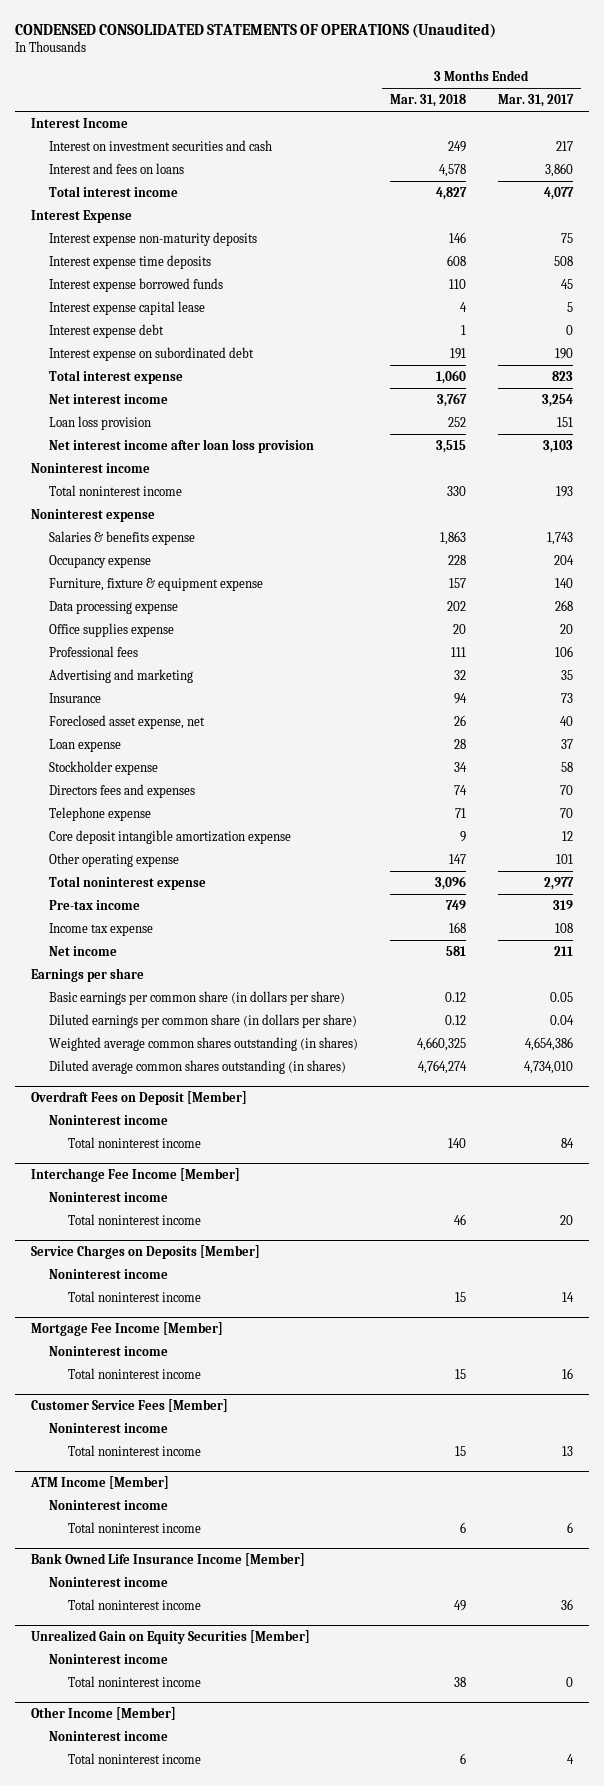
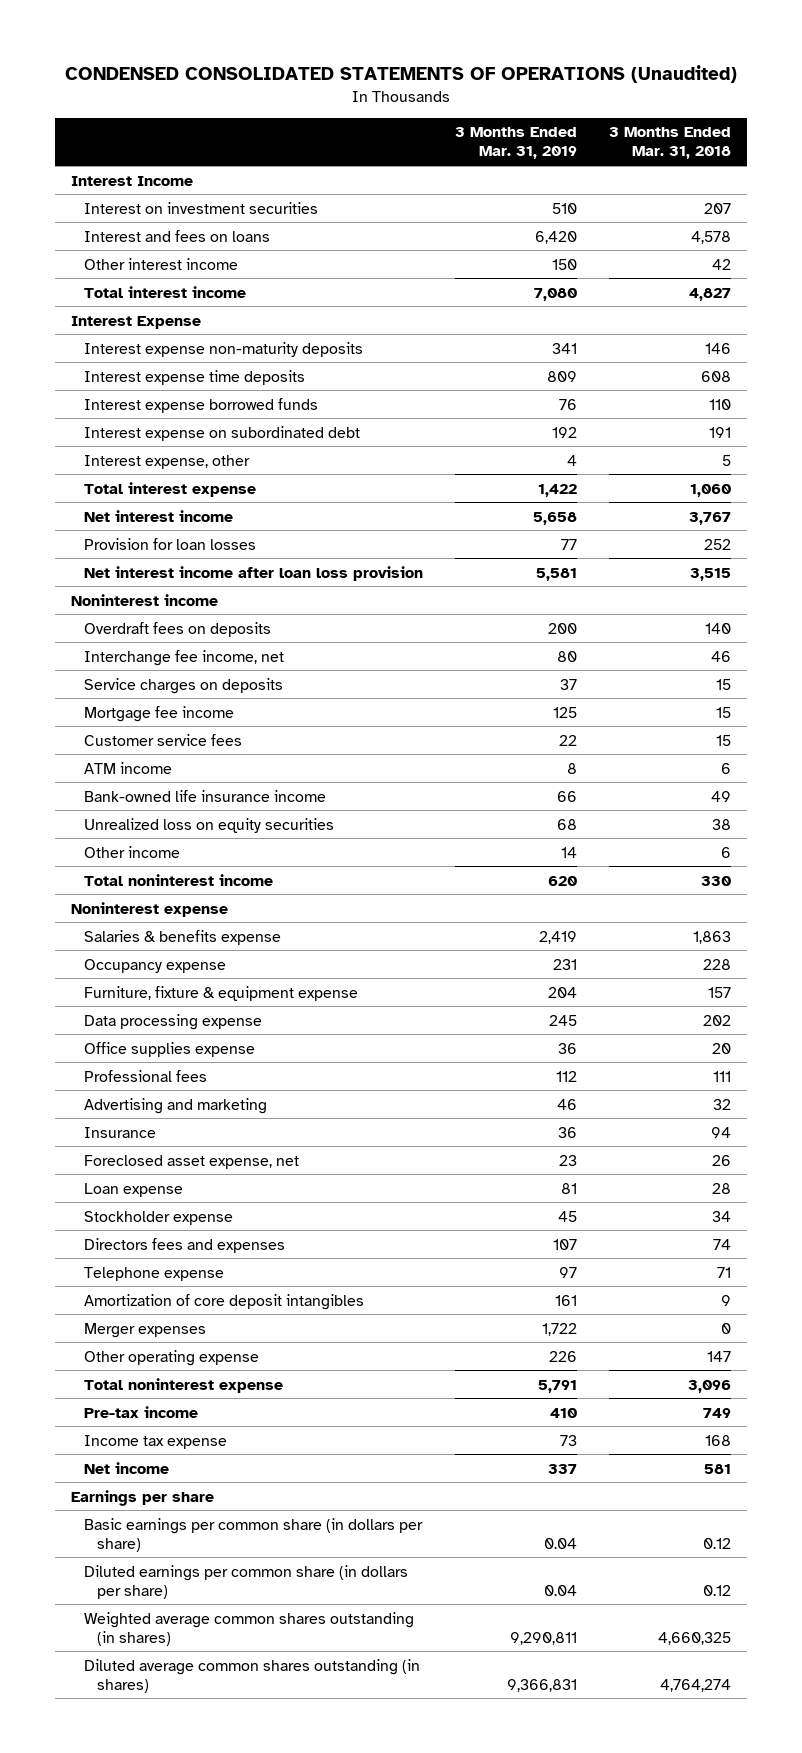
- | 3 Months Ended Mar. 31, 2018 | 3 Months Ended Mar. 31, 2017
+ | 3 Months Ended Mar. 31, 2019 | 3 Months Ended Mar. 31, 2018
- Interest on investment securities and cash | 249 | 217
+ Interest on investment securities | 510 | 207
+ Other interest income | 150 | 42
- Interest expense capital lease | 4 | 5
- Interest expense debt | 1 | 0
+ Interest expense, other | 4 | 5
- Loan loss provision | 252 | 151
+ Provision for loan losses | 77 | 252
+ Overdraft fees on deposits | 200 | 140
+ Interchange fee income, net | 80 | 46
+ Service charges on deposits | 37 | 15
+ Mortgage fee income | 125 | 15
+ Customer service fees | 22 | 15
+ ATM income | 8 | 6
+ Bank-owned life insurance income | 66 | 49
+ Unrealized loss on equity securities | 68 | 38
+ Other income | 14 | 6
- Core deposit intangible amortization expense | 9 | 12
+ Amortization of core deposit intangibles | 161 | 9
+ Merger expenses | 1,722 | 0
- Overdraft Fees on Deposit [Member]
- Noninterest income
- Total noninterest income | 140 | 84
- Interchange Fee Income [Member]
- Noninterest income
- Total noninterest income | 46 | 20
- Service Charges on Deposits [Member]
- Noninterest income
- Total noninterest income | 15 | 14
- Mortgage Fee Income [Member]
- Noninterest income
- Total noninterest income | 15 | 16
- Customer Service Fees [Member]
- Noninterest income
- Total noninterest income | 15 | 13
- ATM Income [Member]
- Noninterest income
- Total noninterest income | 6 | 6
- Bank Owned Life Insurance Income [Member]
- Noninterest income
- Total noninterest income | 49 | 36
- Unrealized Gain on Equity Securities [Member]
- Noninterest income
- Total noninterest income | 38 | 0
- Other Income [Member]
- Noninterest income
- Total noninterest income | 6 | 4

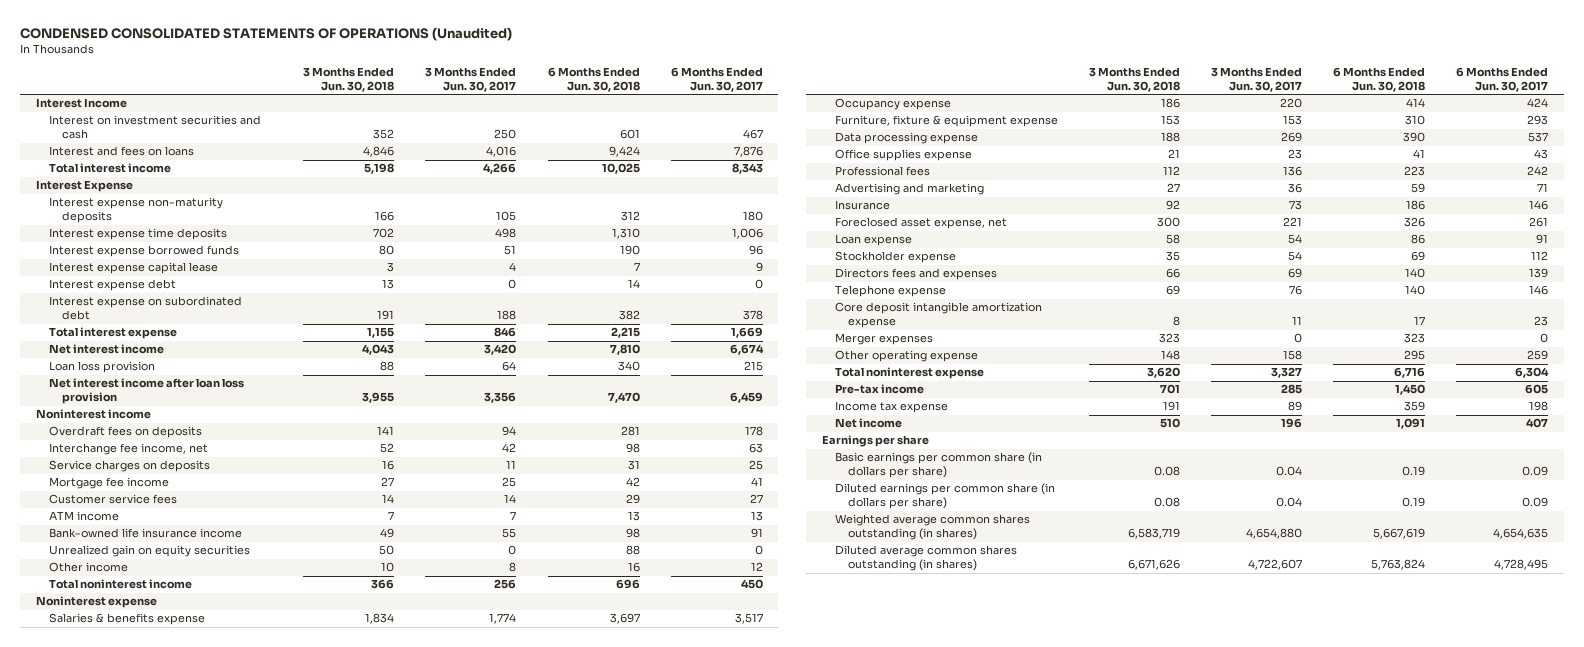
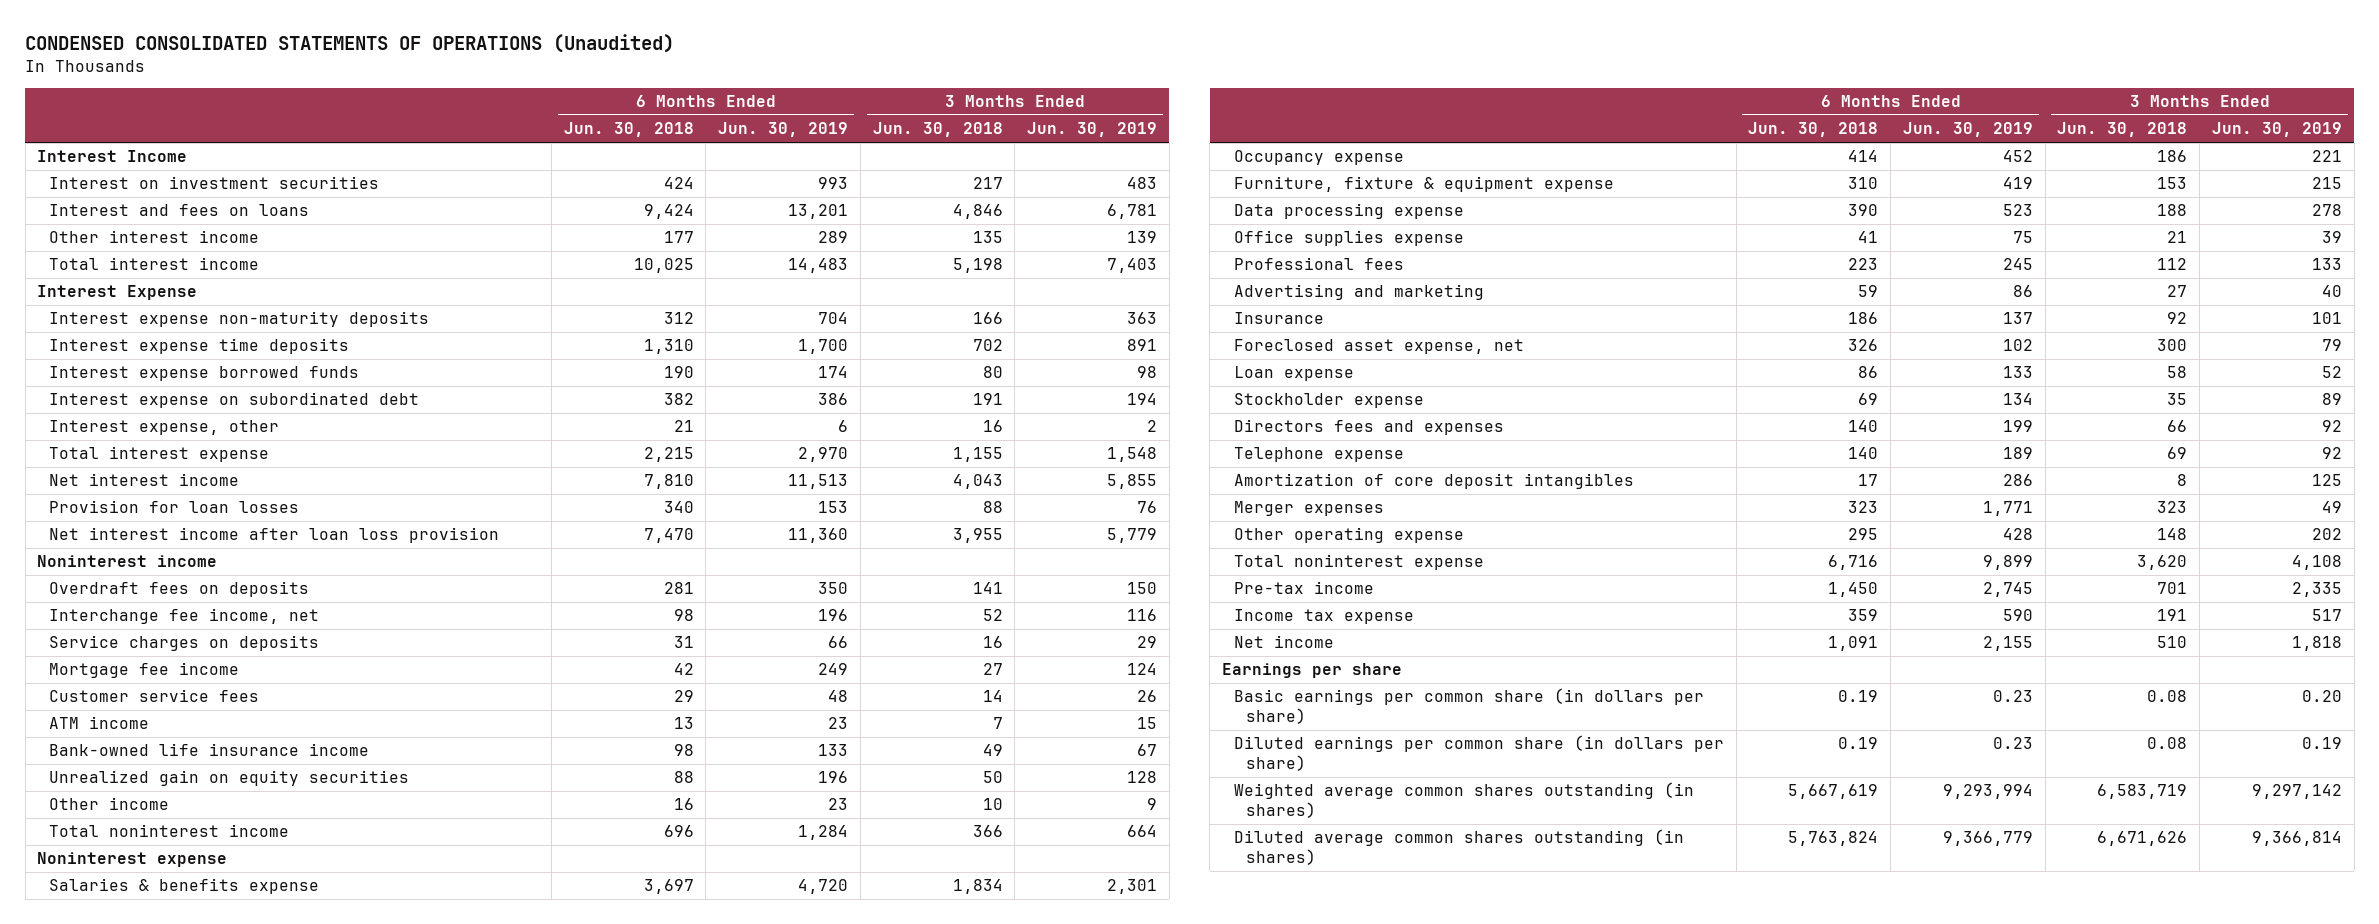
- | 3 Months Ended Jun. 30, 2018 | 3 Months Ended Jun. 30, 2017 | 6 Months Ended Jun. 30, 2018 | 6 Months Ended Jun. 30, 2017
+ | 6 Months Ended Jun. 30, 2018 | 6 Months Ended Jun. 30, 2019 | 3 Months Ended Jun. 30, 2018 | 3 Months Ended Jun. 30, 2019
- Interest on investment securities and cash | 352 | 250 | 601 | 467
+ Interest on investment securities | 424 | 993 | 217 | 483
+ Other interest income | 177 | 289 | 135 | 139
- Interest expense capital lease | 3 | 4 | 7 | 9
- Interest expense debt | 13 | 0 | 14 | 0
+ Interest expense, other | 21 | 6 | 16 | 2
- Loan loss provision | 88 | 64 | 340 | 215
+ Provision for loan losses | 340 | 153 | 88 | 76
- Core deposit intangible amortization expense | 8 | 11 | 17 | 23
+ Amortization of core deposit intangibles | 17 | 286 | 8 | 125

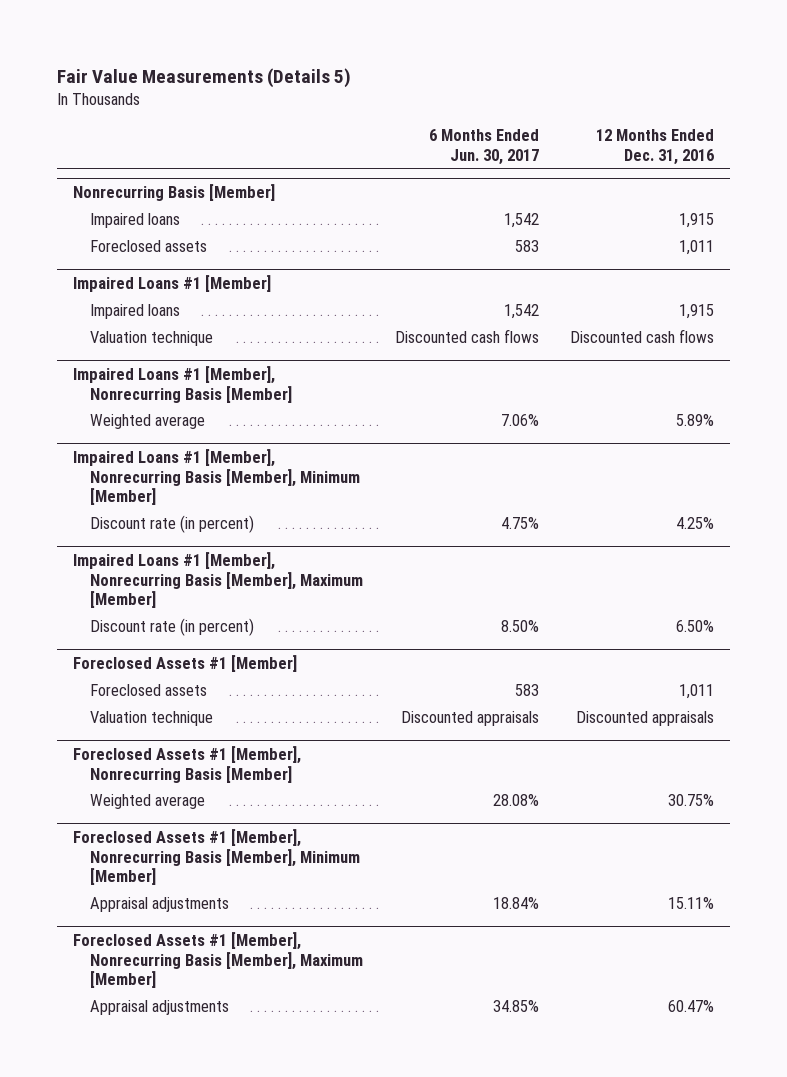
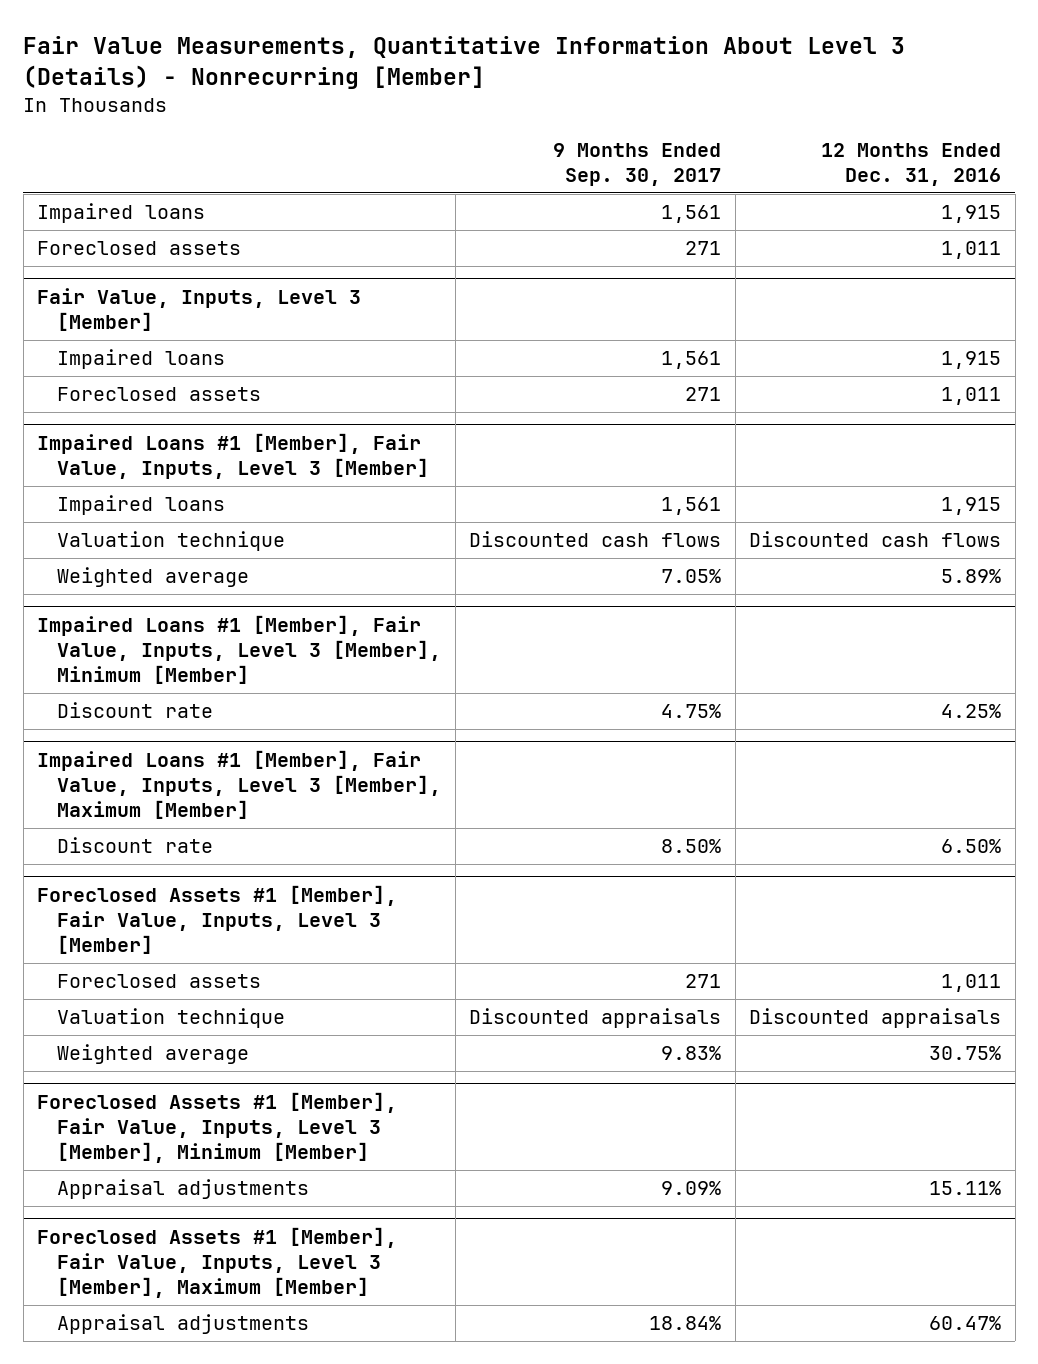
- Fair Value Measurements (Details 5)
+ Fair Value Measurements, Quantitative Information About Level 3 (Details) - Nonrecurring [Member]
- | 6 Months Ended Jun. 30, 2017 | 12 Months Ended Dec. 31, 2016
+ | 9 Months Ended Sep. 30, 2017 | 12 Months Ended Dec. 31, 2016
- Nonrecurring Basis [Member]
- Impaired Loans #1 [Member]
+ Fair Value, Inputs, Level 3 [Member]
+ Foreclosed assets | 271 | 1,011
+ Impaired Loans #1 [Member], Fair Value, Inputs, Level 3 [Member]
+ Impaired loans | 1,561 | 1,915
- Impaired Loans #1 [Member], Nonrecurring Basis [Member]
- Impaired Loans #1 [Member], Nonrecurring Basis [Member], Minimum [Member]
- Discount rate (in percent) | 4.75% | 4.25%
- Impaired Loans #1 [Member], Nonrecurring Basis [Member], Maximum [Member]
- Discount rate (in percent) | 8.50% | 6.50%
- Foreclosed Assets #1 [Member]
+ Impaired Loans #1 [Member], Fair Value, Inputs, Level 3 [Member], Minimum [Member]
+ Discount rate | 4.75% | 4.25%
+ Impaired Loans #1 [Member], Fair Value, Inputs, Level 3 [Member], Maximum [Member]
+ Discount rate | 8.50% | 6.50%
+ Foreclosed Assets #1 [Member], Fair Value, Inputs, Level 3 [Member]
- Foreclosed Assets #1 [Member], Nonrecurring Basis [Member]
- Foreclosed Assets #1 [Member], Nonrecurring Basis [Member], Minimum [Member]
+ Foreclosed Assets #1 [Member], Fair Value, Inputs, Level 3 [Member], Minimum [Member]
- Foreclosed Assets #1 [Member], Nonrecurring Basis [Member], Maximum [Member]
+ Foreclosed Assets #1 [Member], Fair Value, Inputs, Level 3 [Member], Maximum [Member]

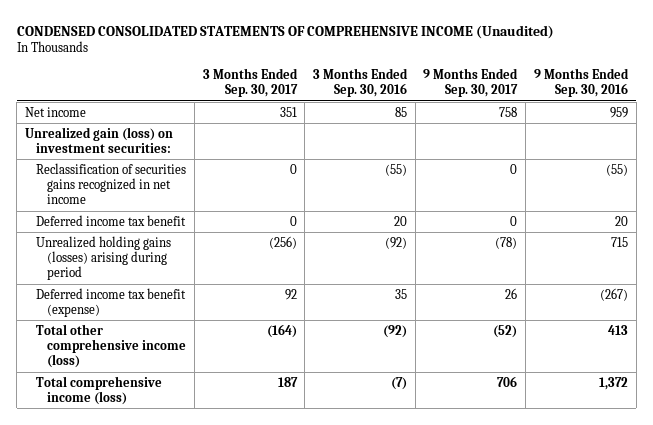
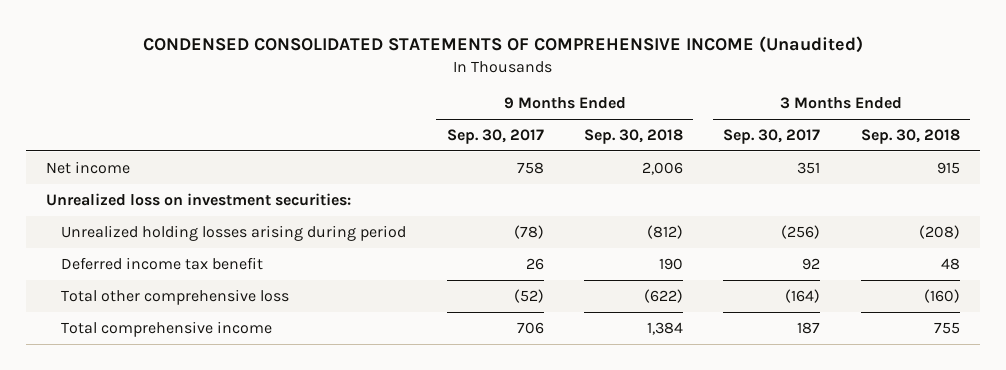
- | 3 Months Ended Sep. 30, 2017 | 3 Months Ended Sep. 30, 2016 | 9 Months Ended Sep. 30, 2017 | 9 Months Ended Sep. 30, 2016
+ | 9 Months Ended Sep. 30, 2017 | 9 Months Ended Sep. 30, 2018 | 3 Months Ended Sep. 30, 2017 | 3 Months Ended Sep. 30, 2018
- Unrealized gain (loss) on investment securities:
- Reclassification of securities gains recognized in net income | 0 | (55) | 0 | (55)
- Deferred income tax benefit | 0 | 20 | 0 | 20
- Unrealized holding gains (losses) arising during period | (256) | (92) | (78) | 715
- Deferred income tax benefit (expense) | 92 | 35 | 26 | (267)
- Total other comprehensive income (loss) | (164) | (92) | (52) | 413
- Total comprehensive income (loss) | 187 | (7) | 706 | 1,372
+ Unrealized loss on investment securities:
+ Unrealized holding losses arising during period | (78) | (812) | (256) | (208)
+ Deferred income tax benefit | 26 | 190 | 92 | 48
+ Total other comprehensive loss | (52) | (622) | (164) | (160)
+ Total comprehensive income | 706 | 1,384 | 187 | 755

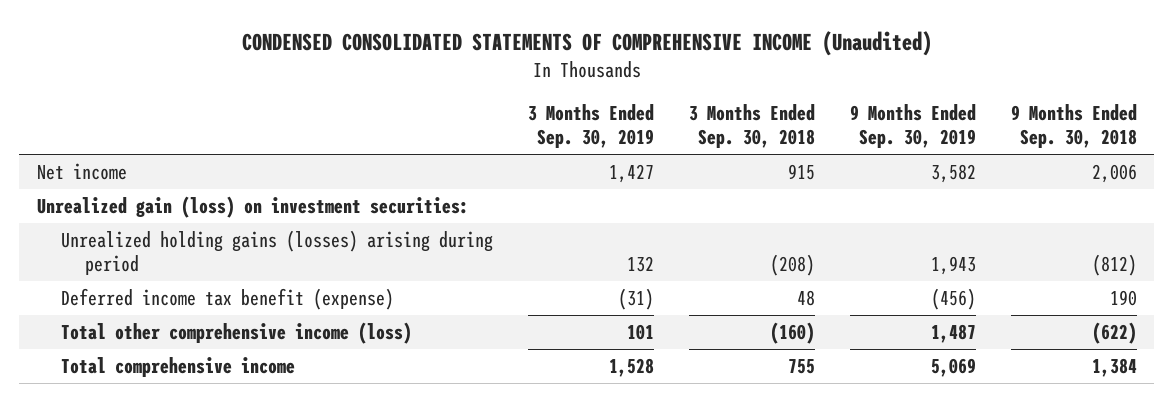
- | 9 Months Ended Sep. 30, 2017 | 9 Months Ended Sep. 30, 2018 | 3 Months Ended Sep. 30, 2017 | 3 Months Ended Sep. 30, 2018
+ | 3 Months Ended Sep. 30, 2019 | 3 Months Ended Sep. 30, 2018 | 9 Months Ended Sep. 30, 2019 | 9 Months Ended Sep. 30, 2018
- Unrealized loss on investment securities:
- Unrealized holding losses arising during period | (78) | (812) | (256) | (208)
- Deferred income tax benefit | 26 | 190 | 92 | 48
- Total other comprehensive loss | (52) | (622) | (164) | (160)
+ Unrealized gain (loss) on investment securities:
+ Unrealized holding gains (losses) arising during period | 132 | (208) | 1,943 | (812)
+ Deferred income tax benefit (expense) | (31) | 48 | (456) | 190
+ Total other comprehensive income (loss) | 101 | (160) | 1,487 | (622)

